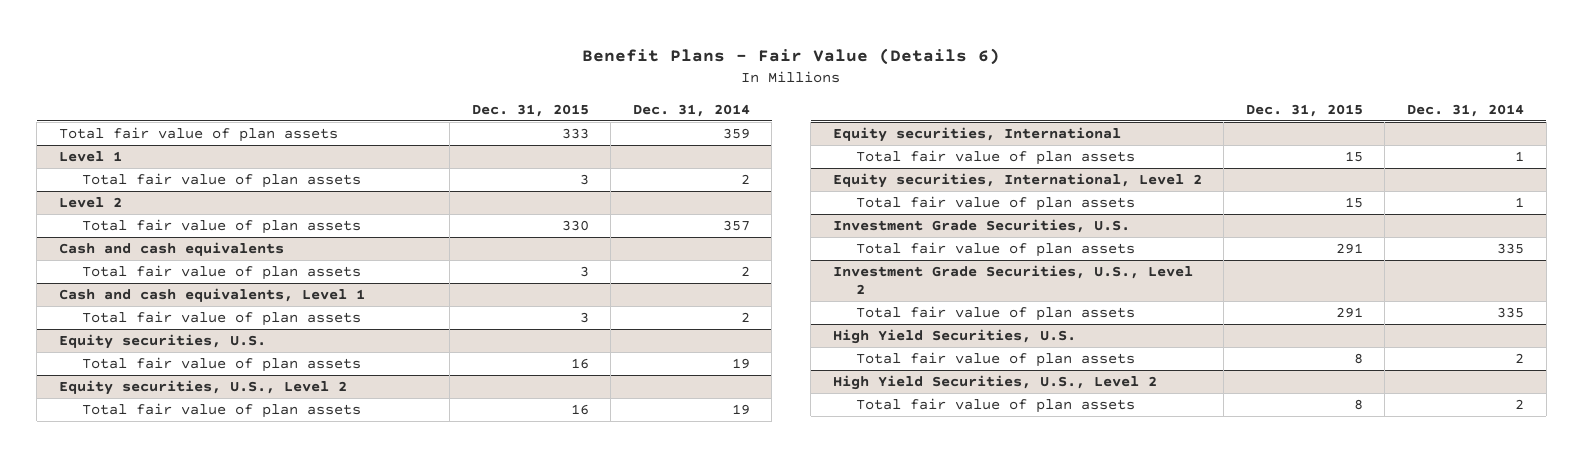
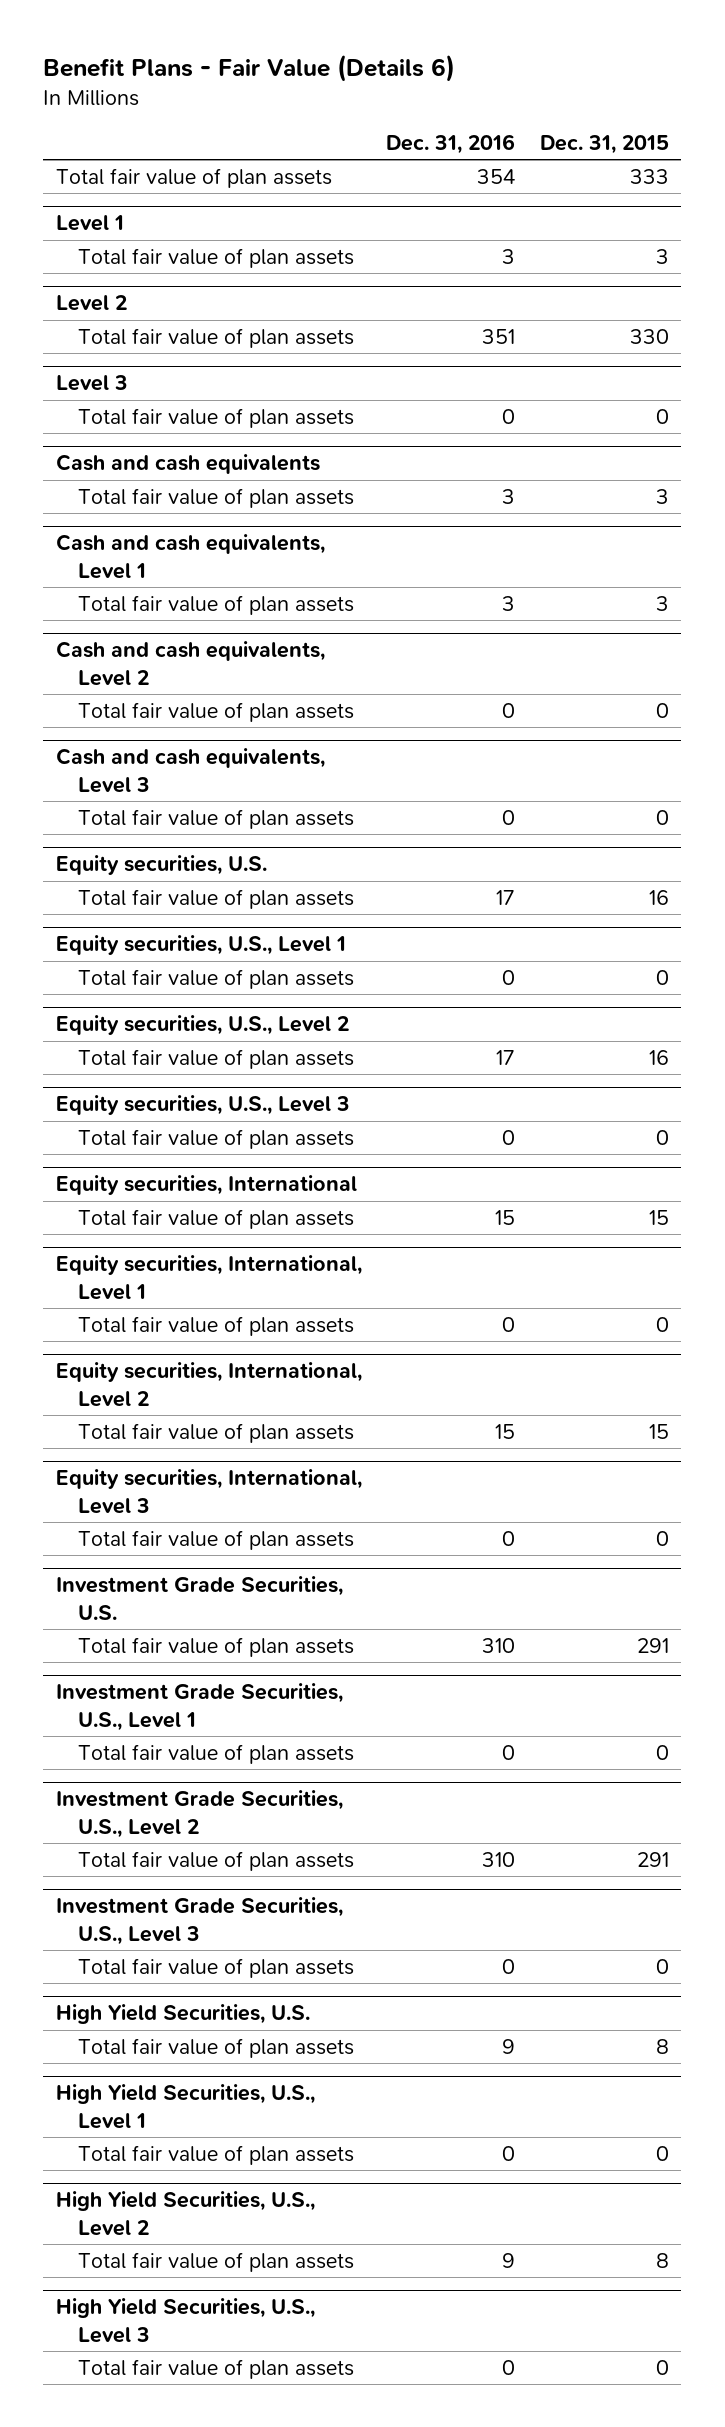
- | Dec. 31, 2015 | Dec. 31, 2014
+ | Dec. 31, 2016 | Dec. 31, 2015
+ Level 3
+ Total fair value of plan assets | 0 | 0
+ Cash and cash equivalents, Level 2
+ Total fair value of plan assets | 0 | 0
+ Cash and cash equivalents, Level 3
+ Total fair value of plan assets | 0 | 0
+ Equity securities, U.S., Level 1
+ Total fair value of plan assets | 0 | 0
+ Equity securities, U.S., Level 3
+ Total fair value of plan assets | 0 | 0
+ Equity securities, International, Level 1
+ Total fair value of plan assets | 0 | 0
+ Equity securities, International, Level 3
+ Total fair value of plan assets | 0 | 0
+ Investment Grade Securities, U.S., Level 1
+ Total fair value of plan assets | 0 | 0
+ Investment Grade Securities, U.S., Level 3
+ Total fair value of plan assets | 0 | 0
+ High Yield Securities, U.S., Level 1
+ Total fair value of plan assets | 0 | 0
+ High Yield Securities, U.S., Level 3
+ Total fair value of plan assets | 0 | 0

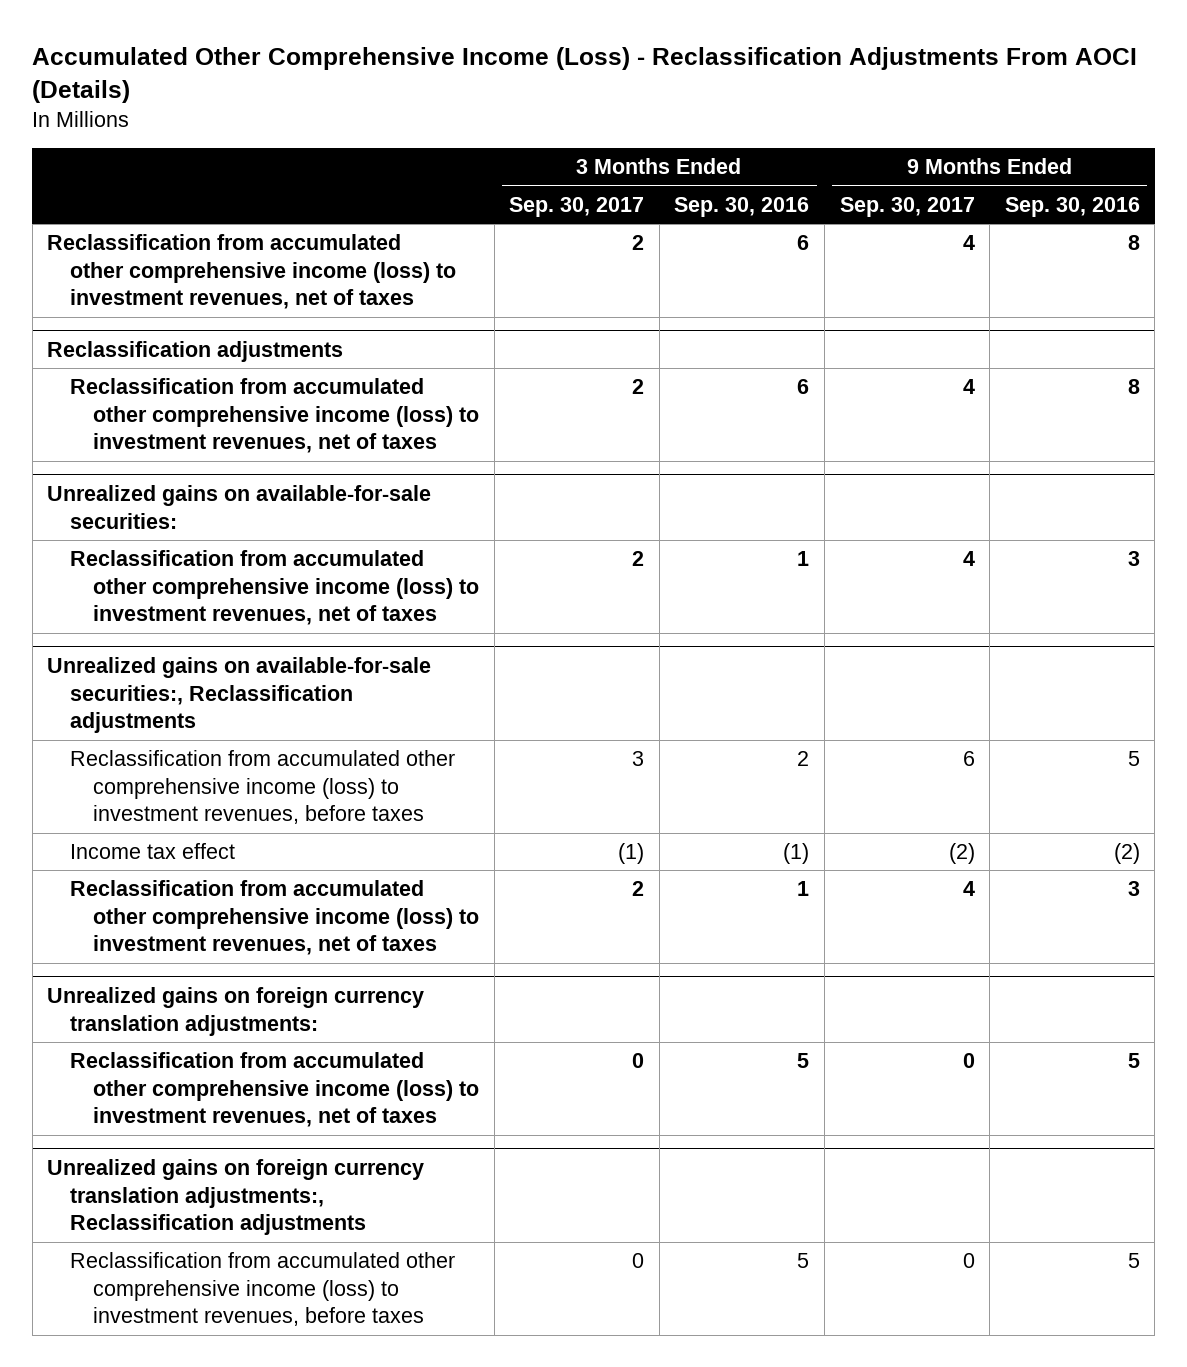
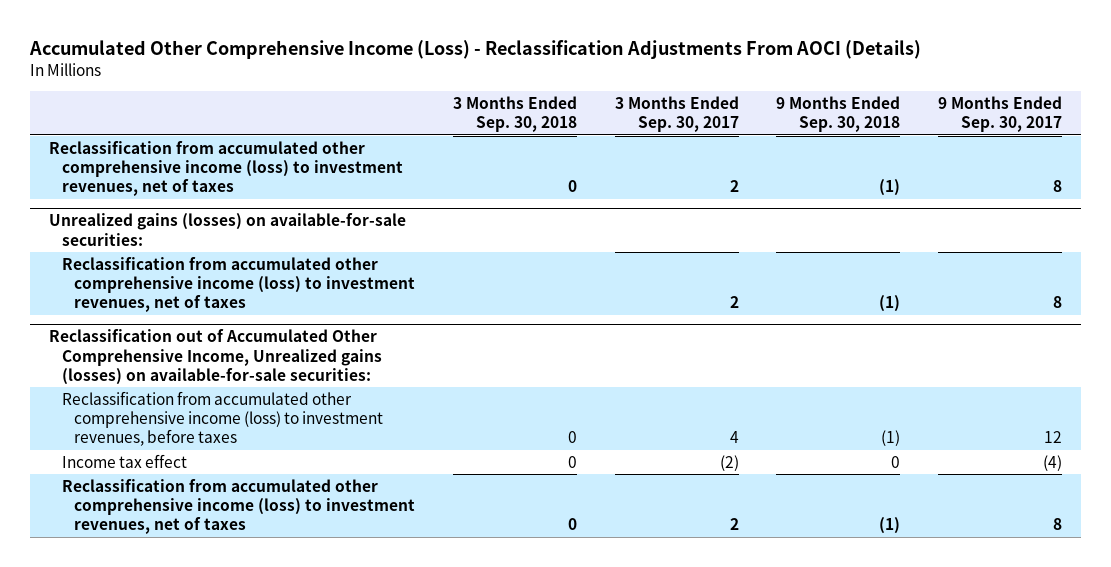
- | 3 Months Ended Sep. 30, 2017 | 3 Months Ended Sep. 30, 2016 | 9 Months Ended Sep. 30, 2017 | 9 Months Ended Sep. 30, 2016
+ | 3 Months Ended Sep. 30, 2018 | 3 Months Ended Sep. 30, 2017 | 9 Months Ended Sep. 30, 2018 | 9 Months Ended Sep. 30, 2017
- Reclassification from accumulated other comprehensive income (loss) to investment revenues, net of taxes | 2 | 6 | 4 | 8
- Reclassification adjustments
- Reclassification from accumulated other comprehensive income (loss) to investment revenues, net of taxes | 2 | 6 | 4 | 8
- Unrealized gains on available-for-sale securities:
- Reclassification from accumulated other comprehensive income (loss) to investment revenues, net of taxes | 2 | 1 | 4 | 3
- Unrealized gains on available-for-sale securities:, Reclassification adjustments
- Reclassification from accumulated other comprehensive income (loss) to investment revenues, before taxes | 3 | 2 | 6 | 5
- Income tax effect | (1) | (1) | (2) | (2)
- Reclassification from accumulated other comprehensive income (loss) to investment revenues, net of taxes | 2 | 1 | 4 | 3
- Unrealized gains on foreign currency translation adjustments:
- Reclassification from accumulated other comprehensive income (loss) to investment revenues, net of taxes | 0 | 5 | 0 | 5
- Unrealized gains on foreign currency translation adjustments:, Reclassification adjustments
- Reclassification from accumulated other comprehensive income (loss) to investment revenues, before taxes | 0 | 5 | 0 | 5
+ Reclassification from accumulated other comprehensive income (loss) to investment revenues, net of taxes | 0 | 2 | (1) | 8
+ Unrealized gains (losses) on available-for-sale securities:
+ Reclassification from accumulated other comprehensive income (loss) to investment revenues, net of taxes | | 2 | (1) | 8
+ Reclassification out of Accumulated Other Comprehensive Income, Unrealized gains (losses) on available-for-sale securities:
+ Reclassification from accumulated other comprehensive income (loss) to investment revenues, before taxes | 0 | 4 | (1) | 12
+ Income tax effect | 0 | (2) | 0 | (4)
+ Reclassification from accumulated other comprehensive income (loss) to investment revenues, net of taxes | 0 | 2 | (1) | 8

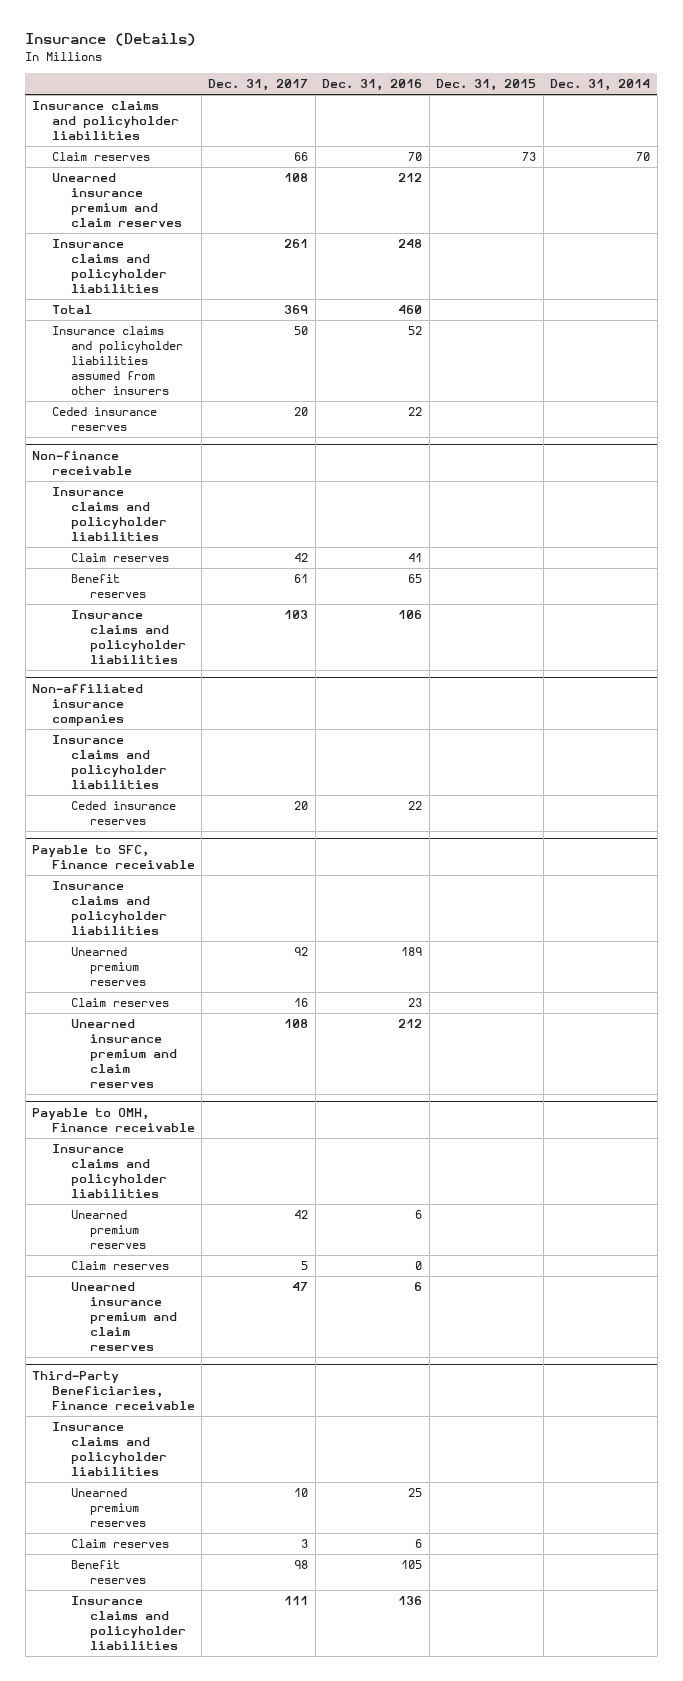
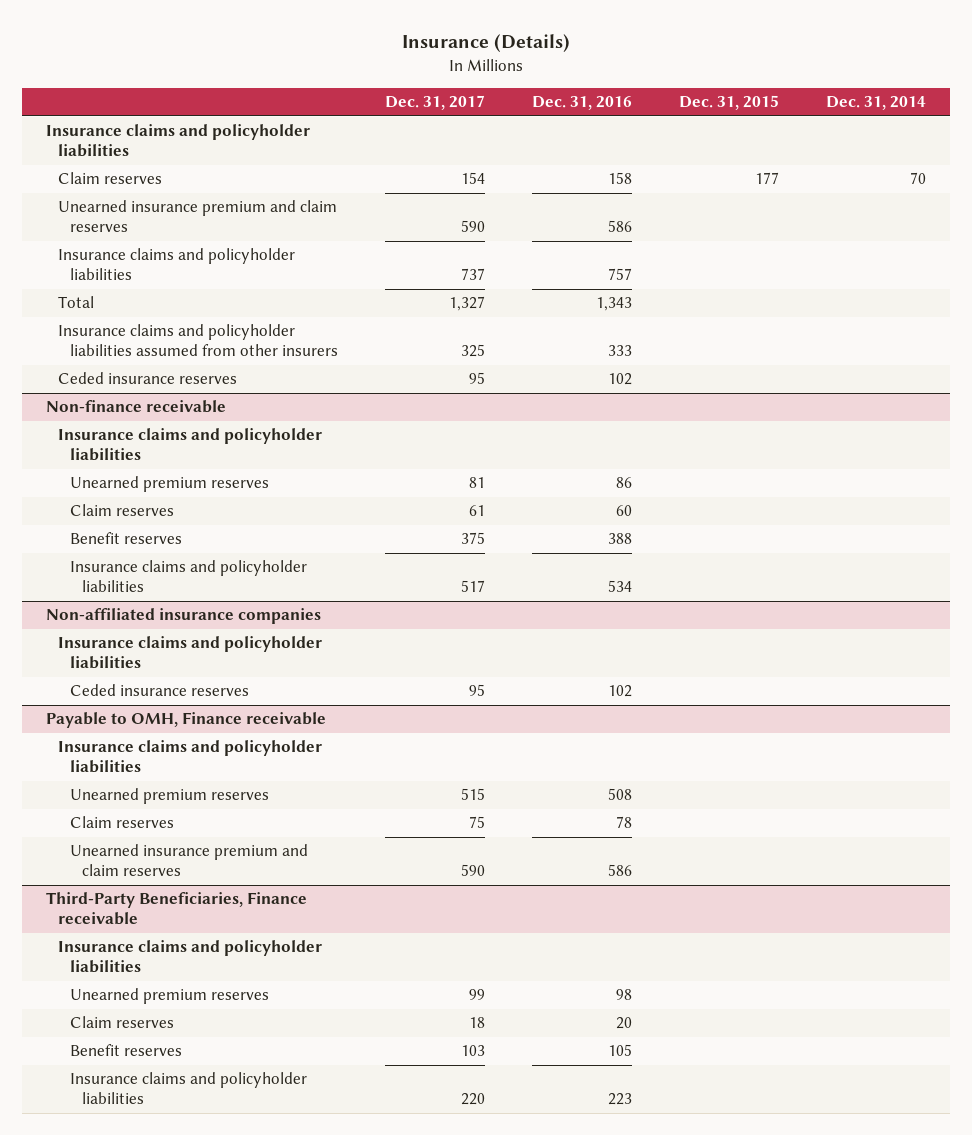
- Claim reserves | 66 | 70 | 73 | 70
- Unearned insurance premium and claim reserves | 108 | 212 | |
- Insurance claims and policyholder liabilities | 261 | 248 | |
- Total | 369 | 460 | |
- Insurance claims and policyholder liabilities assumed from other insurers | 50 | 52 | |
- Ceded insurance reserves | 20 | 22 | |
+ Claim reserves | 154 | 158 | 177 | 70
+ Unearned insurance premium and claim reserves | 590 | 586 | |
+ Insurance claims and policyholder liabilities | 737 | 757 | |
+ Total | 1,327 | 1,343 | |
+ Insurance claims and policyholder liabilities assumed from other insurers | 325 | 333 | |
+ Ceded insurance reserves | 95 | 102 | |
@ Non-finance receivable
- Claim reserves | 42 | 41 | |
- Benefit reserves | 61 | 65 | |
- Insurance claims and policyholder liabilities | 103 | 106 | |
+ Unearned premium reserves | 81 | 86 | |
+ Claim reserves | 61 | 60 | |
+ Benefit reserves | 375 | 388 | |
+ Insurance claims and policyholder liabilities | 517 | 534 | |
@ Non-affiliated insurance companies
- Ceded insurance reserves | 20 | 22 | |
- Payable to SFC, Finance receivable
- Insurance claims and policyholder liabilities
- Unearned premium reserves | 92 | 189 | |
- Claim reserves | 16 | 23 | |
- Unearned insurance premium and claim reserves | 108 | 212 | |
@ Non-affiliated insurance companies
+ Ceded insurance reserves | 95 | 102 | |
@ Payable to OMH, Finance receivable
- Unearned premium reserves | 42 | 6 | |
- Claim reserves | 5 | 0 | |
- Unearned insurance premium and claim reserves | 47 | 6 | |
+ Unearned premium reserves | 515 | 508 | |
+ Claim reserves | 75 | 78 | |
+ Unearned insurance premium and claim reserves | 590 | 586 | |
@ Third-Party Beneficiaries, Finance receivable
- Unearned premium reserves | 10 | 25 | |
- Claim reserves | 3 | 6 | |
- Benefit reserves | 98 | 105 | |
- Insurance claims and policyholder liabilities | 111 | 136 | |
+ Unearned premium reserves | 99 | 98 | |
+ Claim reserves | 18 | 20 | |
+ Benefit reserves | 103 | 105 | |
+ Insurance claims and policyholder liabilities | 220 | 223 | |

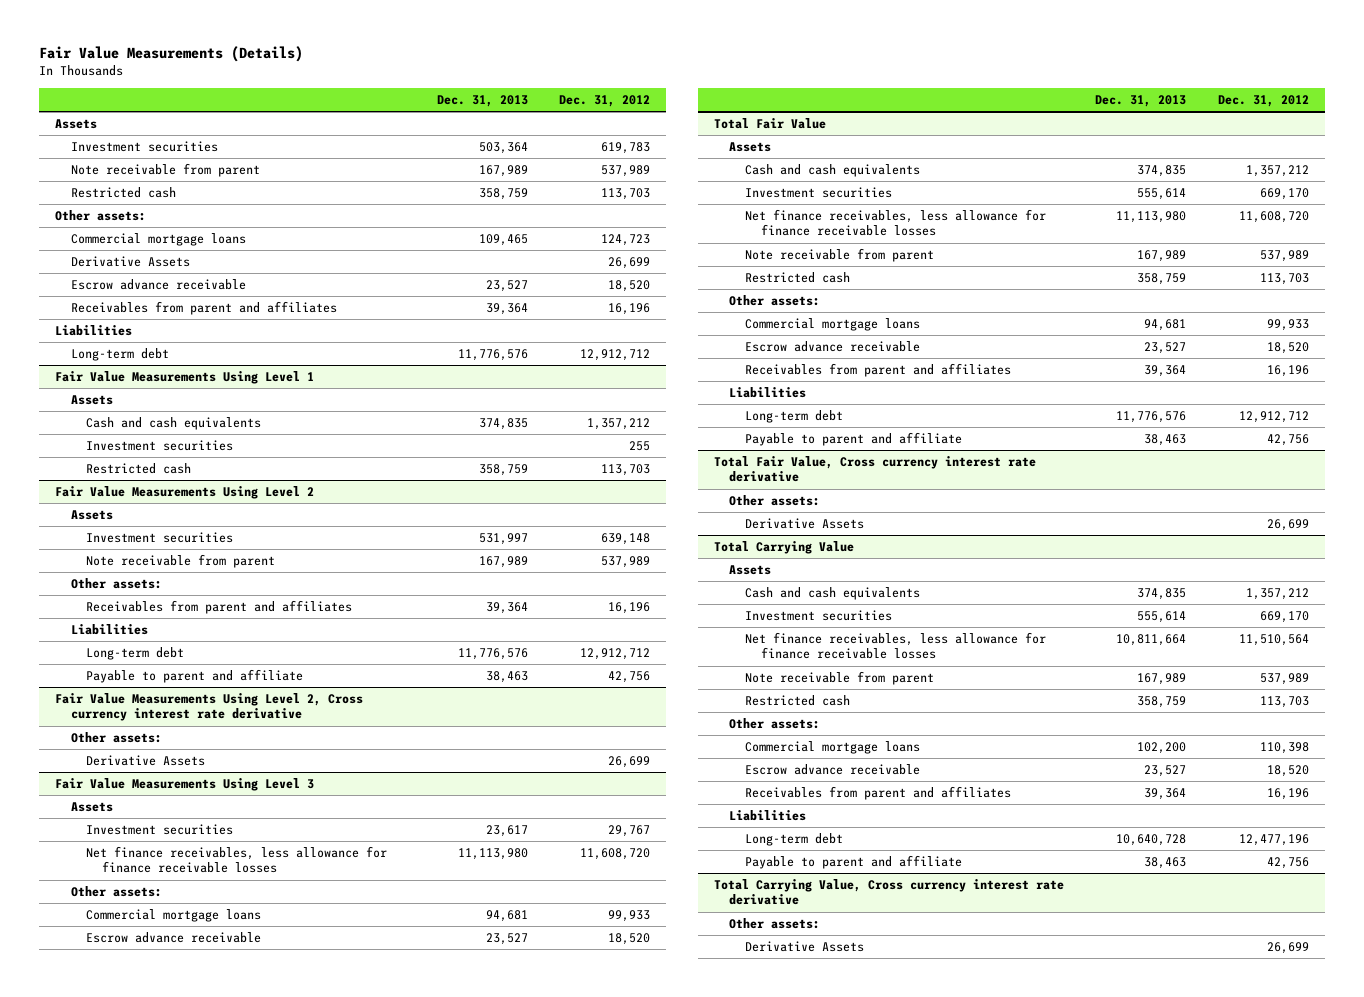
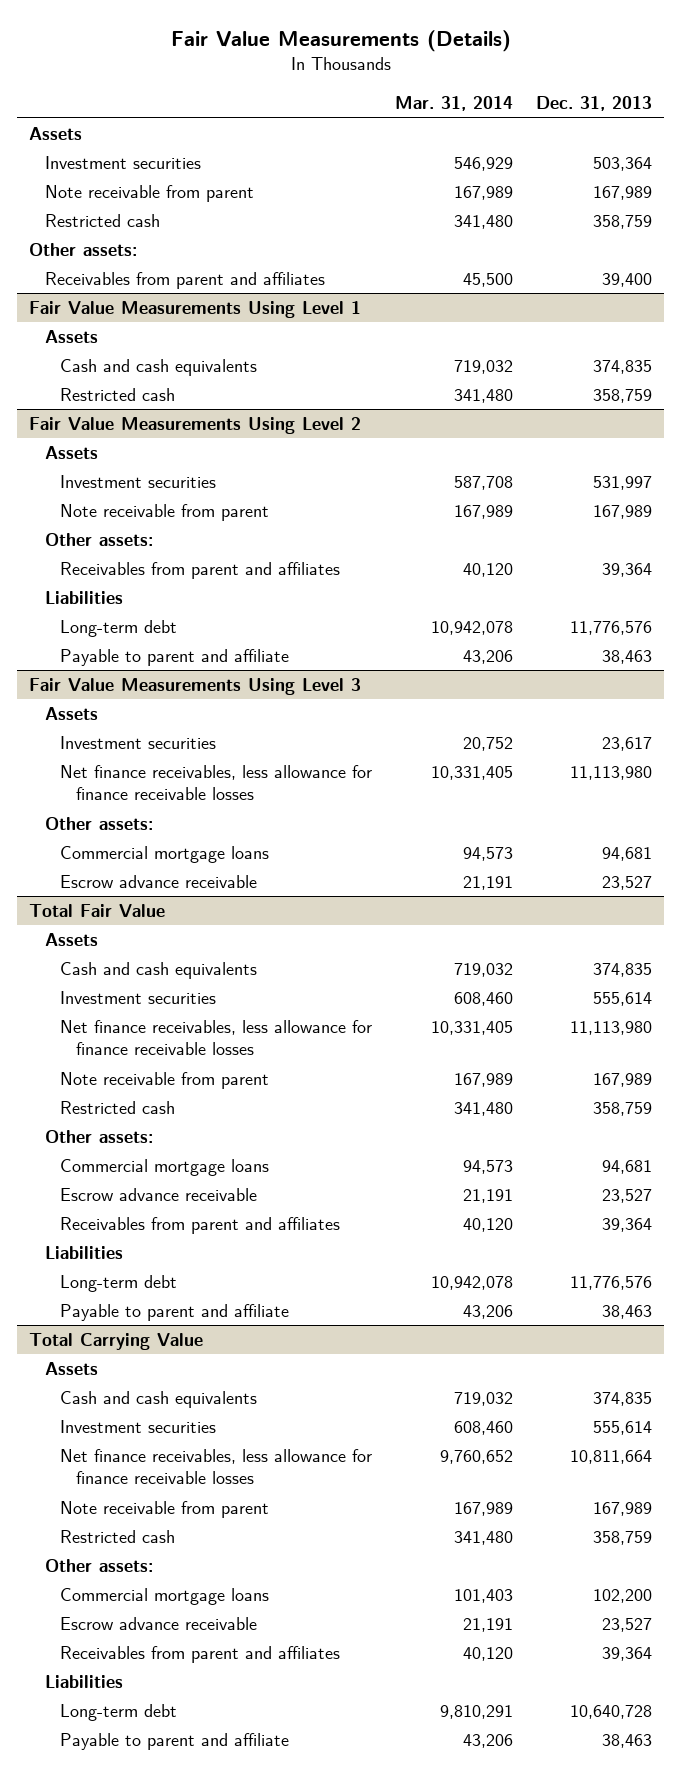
- | Dec. 31, 2013 | Dec. 31, 2012
+ | Mar. 31, 2014 | Dec. 31, 2013
- Commercial mortgage loans | 109,465 | 124,723
- Derivative Assets | | 26,699
- Escrow advance receivable | 23,527 | 18,520
- Receivables from parent and affiliates | 39,364 | 16,196
- Liabilities
- Long-term debt | 11,776,576 | 12,912,712
+ Receivables from parent and affiliates | 45,500 | 39,400
@ Fair Value Measurements Using Level 1
- Investment securities | | 255
- Fair Value Measurements Using Level 2, Cross currency interest rate derivative
- Other assets:
- Derivative Assets | | 26,699
- Total Fair Value, Cross currency interest rate derivative
- Other assets:
- Derivative Assets | | 26,699
- Total Carrying Value, Cross currency interest rate derivative
- Other assets:
- Derivative Assets | | 26,699

